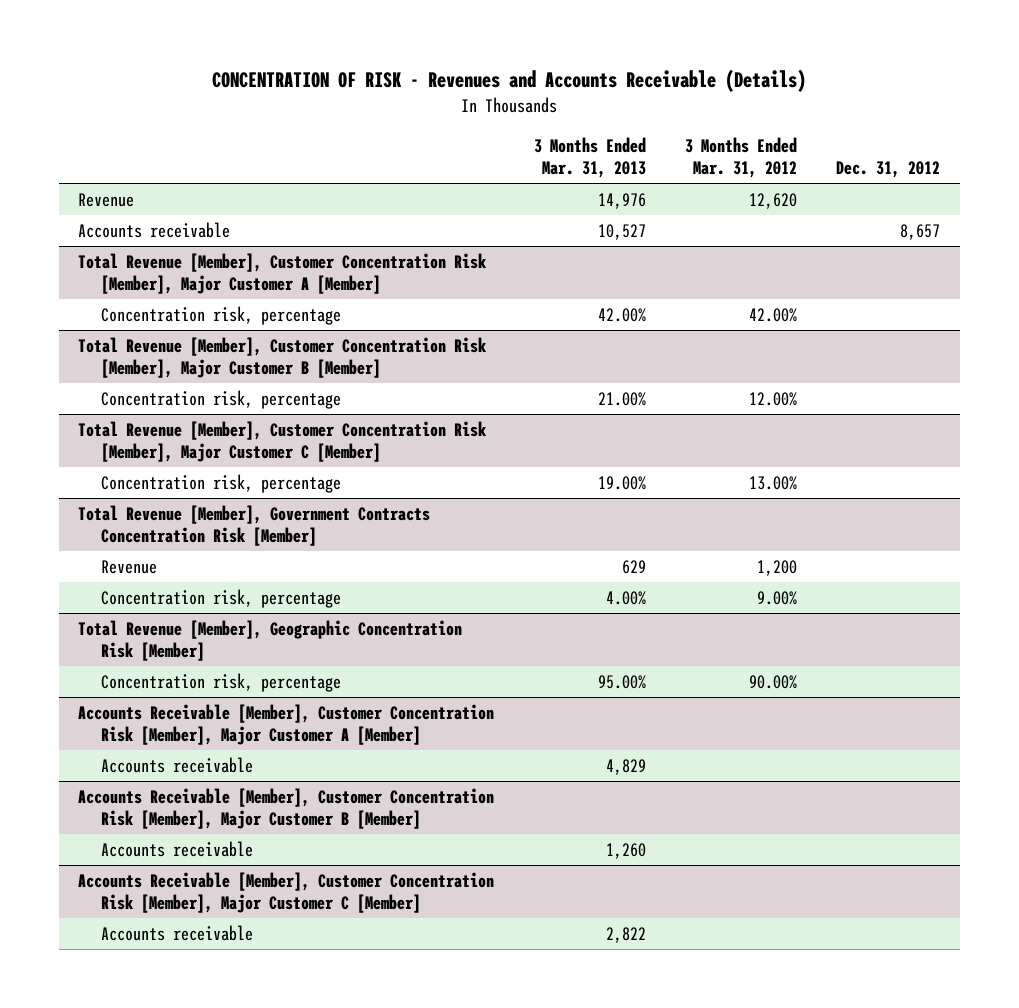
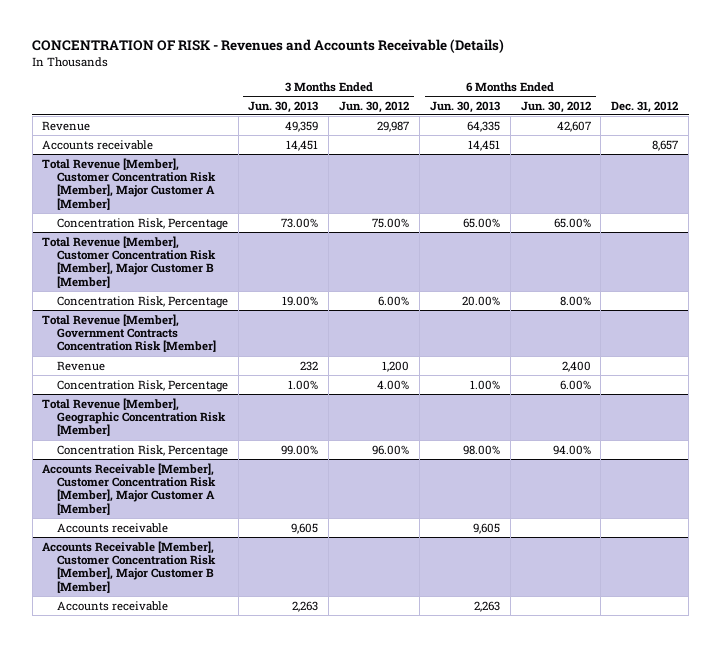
- | 3 Months Ended Mar. 31, 2013 | 3 Months Ended Mar. 31, 2012 | Dec. 31, 2012
+ | 3 Months Ended Jun. 30, 2013 | 3 Months Ended Jun. 30, 2012 | 6 Months Ended Jun. 30, 2013 | 6 Months Ended Jun. 30, 2012 | Dec. 31, 2012
@ Total Revenue [Member], Customer Concentration Risk [Member], Major Customer A [Member]
- Concentration risk, percentage | 42.00% | 42.00% |
+ Concentration Risk, Percentage | 73.00% | 75.00% | 65.00% | 65.00% |
@ Total Revenue [Member], Customer Concentration Risk [Member], Major Customer B [Member]
- Concentration risk, percentage | 21.00% | 12.00% |
- Total Revenue [Member], Customer Concentration Risk [Member], Major Customer C [Member]
- Concentration risk, percentage | 19.00% | 13.00% |
@ Total Revenue [Member], Customer Concentration Risk [Member], Major Customer B [Member]
+ Concentration Risk, Percentage | 19.00% | 6.00% | 20.00% | 8.00% |
@ Total Revenue [Member], Government Contracts Concentration Risk [Member]
- Concentration risk, percentage | 4.00% | 9.00% |
+ Concentration Risk, Percentage | 1.00% | 4.00% | 1.00% | 6.00% |
@ Total Revenue [Member], Geographic Concentration Risk [Member]
- Concentration risk, percentage | 95.00% | 90.00% |
+ Concentration Risk, Percentage | 99.00% | 96.00% | 98.00% | 94.00% |
- Accounts Receivable [Member], Customer Concentration Risk [Member], Major Customer C [Member]
- Accounts receivable | 2,822 | |

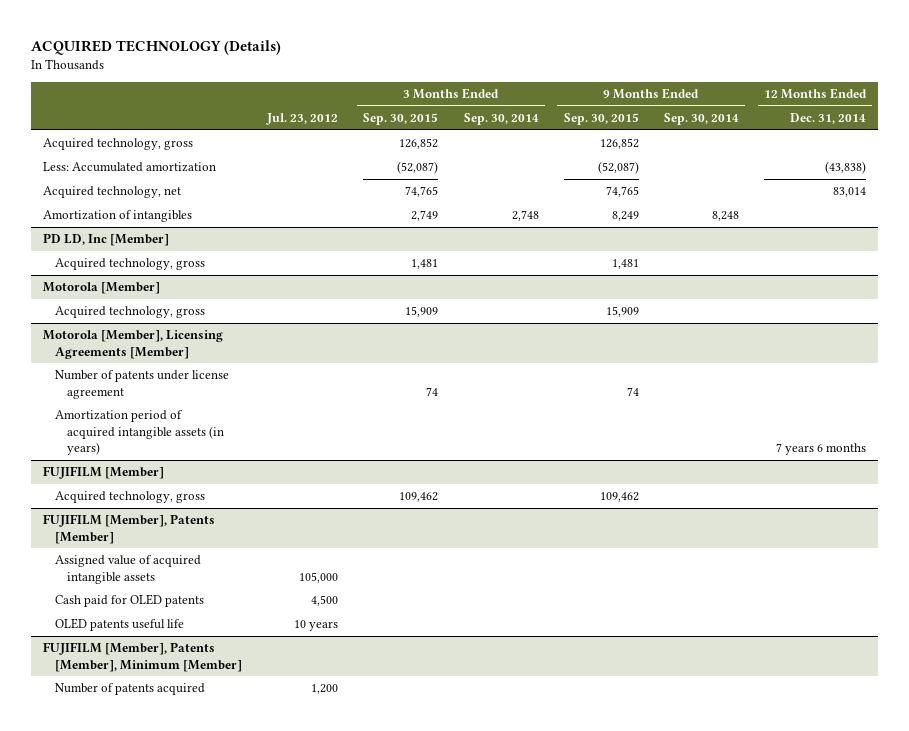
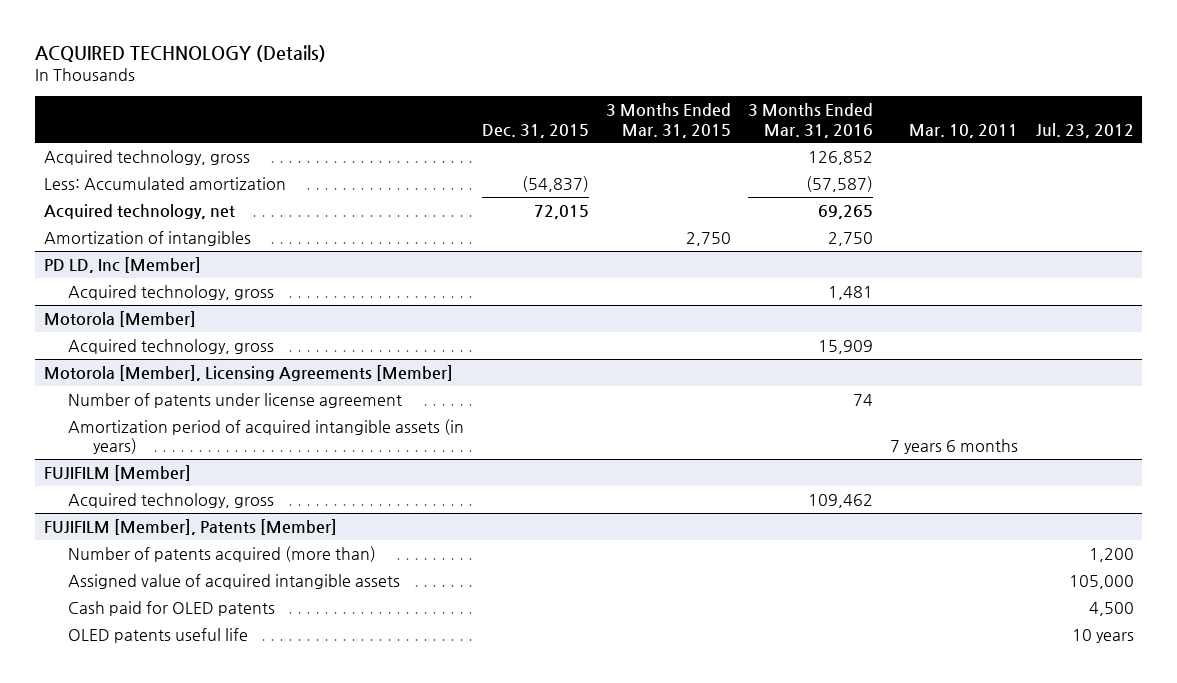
- | Jul. 23, 2012 | 3 Months Ended Sep. 30, 2015 | 3 Months Ended Sep. 30, 2014 | 9 Months Ended Sep. 30, 2015 | 9 Months Ended Sep. 30, 2014 | 12 Months Ended Dec. 31, 2014
+ | Dec. 31, 2015 | 3 Months Ended Mar. 31, 2015 | 3 Months Ended Mar. 31, 2016 | Mar. 10, 2011 | Jul. 23, 2012
@ FUJIFILM [Member], Patents [Member]
+ Number of patents acquired (more than) | | | | | 1,200
- FUJIFILM [Member], Patents [Member], Minimum [Member]
- Number of patents acquired | 1,200 | | | | |

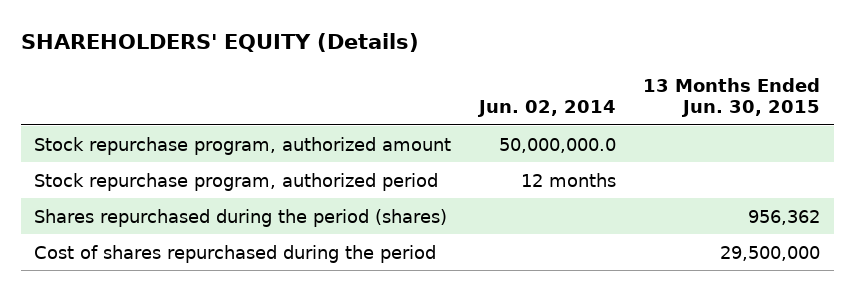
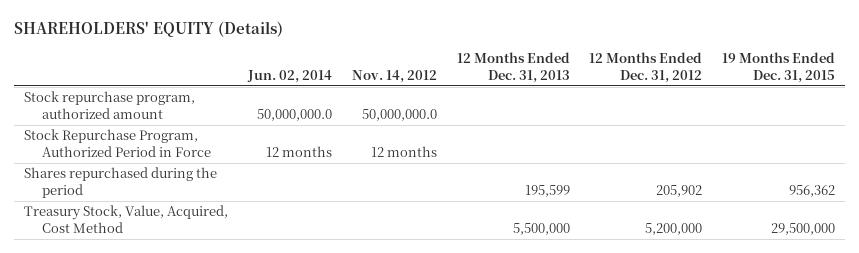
- | Jun. 02, 2014 | 13 Months Ended Jun. 30, 2015
+ | Jun. 02, 2014 | Nov. 14, 2012 | 12 Months Ended Dec. 31, 2013 | 12 Months Ended Dec. 31, 2012 | 19 Months Ended Dec. 31, 2015
- Stock repurchase program, authorized period | 12 months |
- Shares repurchased during the period (shares) | | 956,362
- Cost of shares repurchased during the period | | 29,500,000
+ Stock Repurchase Program, Authorized Period in Force | 12 months | 12 months | | |
+ Shares repurchased during the period | | | 195,599 | 205,902 | 956,362
+ Treasury Stock, Value, Acquired, Cost Method | | | 5,500,000 | 5,200,000 | 29,500,000

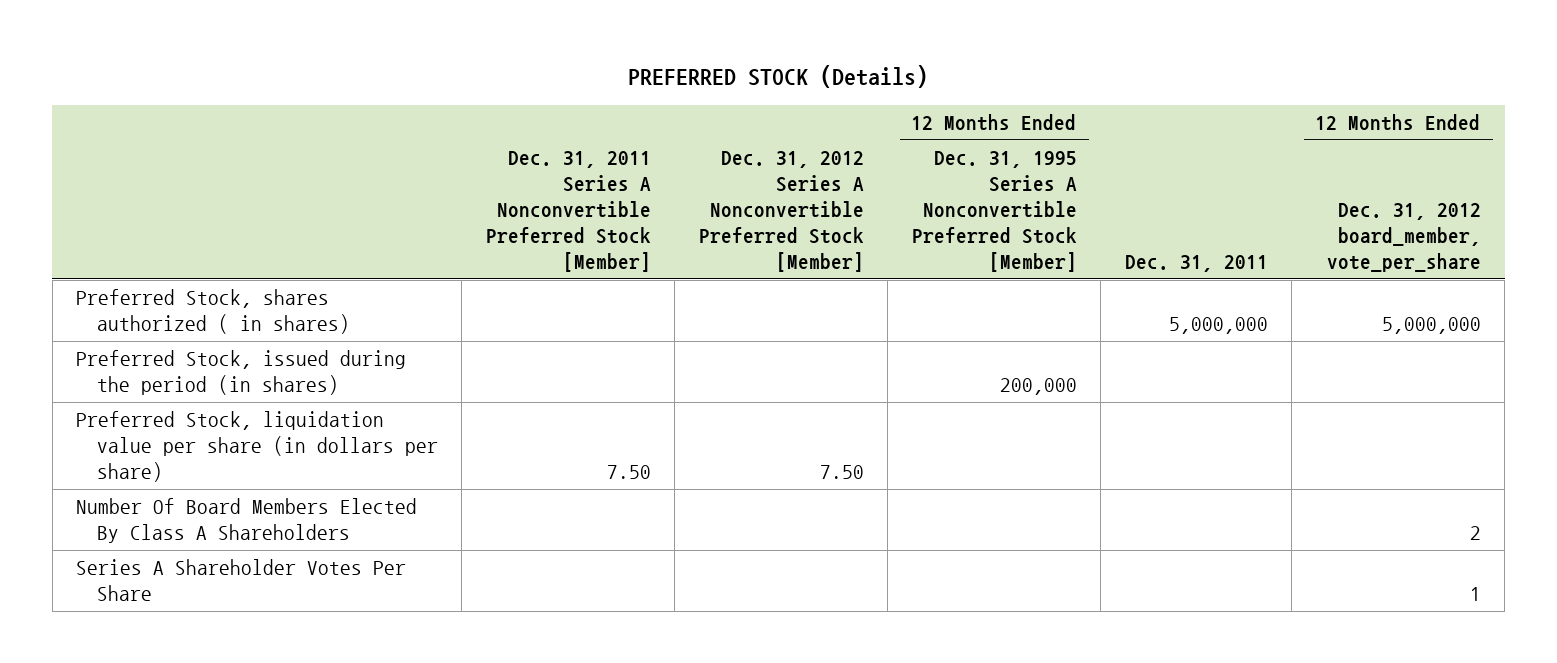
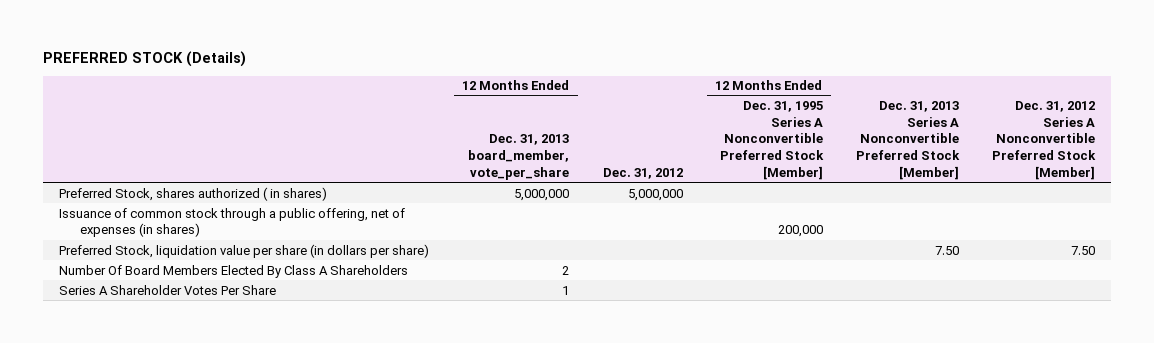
- | Dec. 31, 2011 Series A Nonconvertible Preferred Stock [Member] | Dec. 31, 2012 Series A Nonconvertible Preferred Stock [Member] | 12 Months Ended Dec. 31, 1995 Series A Nonconvertible Preferred Stock [Member] | Dec. 31, 2011 | 12 Months Ended Dec. 31, 2012 board_member, vote_per_share
+ | 12 Months Ended Dec. 31, 2013 board_member, vote_per_share | Dec. 31, 2012 | 12 Months Ended Dec. 31, 1995 Series A Nonconvertible Preferred Stock [Member] | Dec. 31, 2013 Series A Nonconvertible Preferred Stock [Member] | Dec. 31, 2012 Series A Nonconvertible Preferred Stock [Member]
- Preferred Stock, issued during the period (in shares) | | | 200,000 | |
+ Issuance of common stock through a public offering, net of expenses (in shares) | | | 200,000 | |

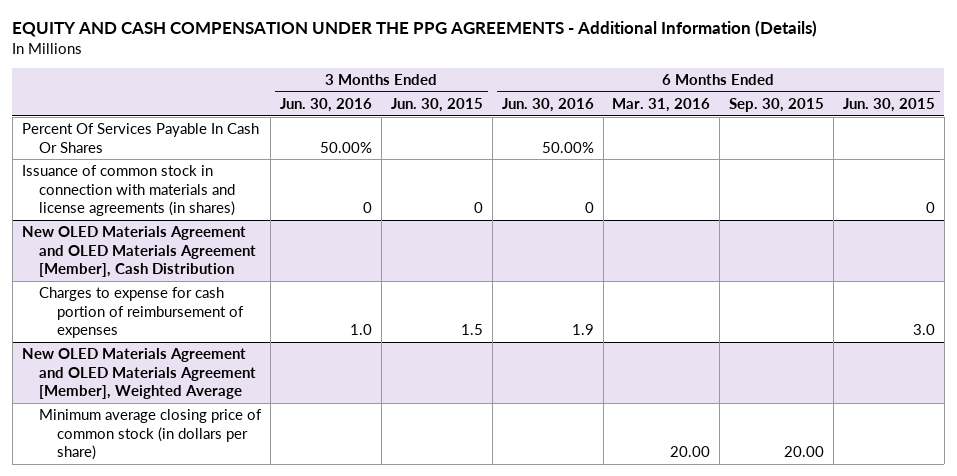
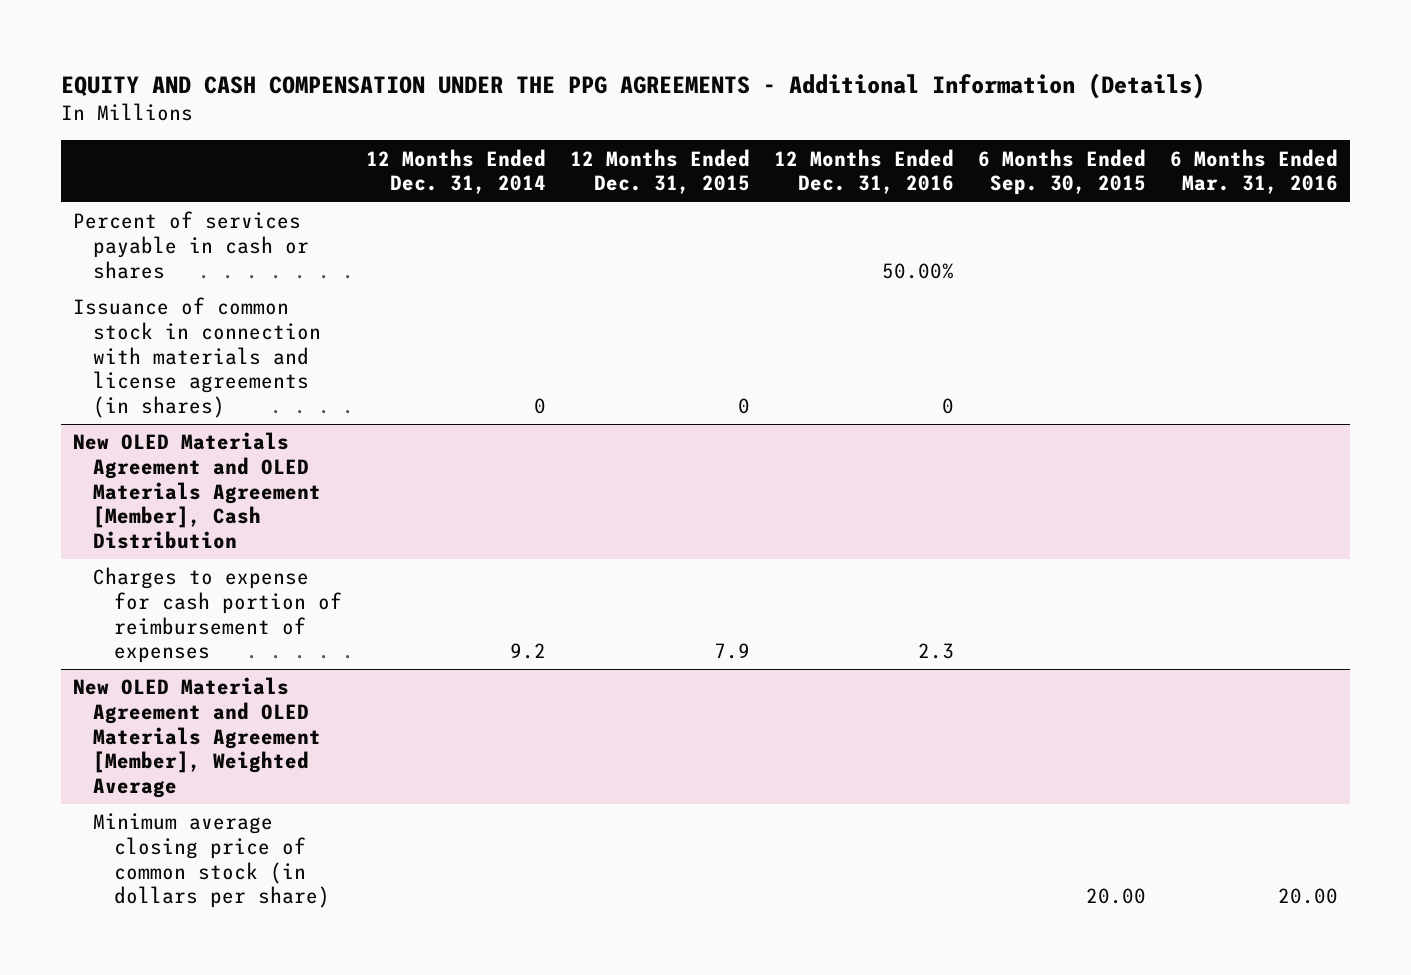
- | 3 Months Ended Jun. 30, 2016 | 3 Months Ended Jun. 30, 2015 | 6 Months Ended Jun. 30, 2016 | 6 Months Ended Mar. 31, 2016 | 6 Months Ended Sep. 30, 2015 | 6 Months Ended Jun. 30, 2015
+ | 12 Months Ended Dec. 31, 2014 | 12 Months Ended Dec. 31, 2015 | 12 Months Ended Dec. 31, 2016 | 6 Months Ended Sep. 30, 2015 | 6 Months Ended Mar. 31, 2016
- Percent Of Services Payable In Cash Or Shares | 50.00% | | 50.00% | | |
+ Percent of services payable in cash or shares | | | 50.00% | |

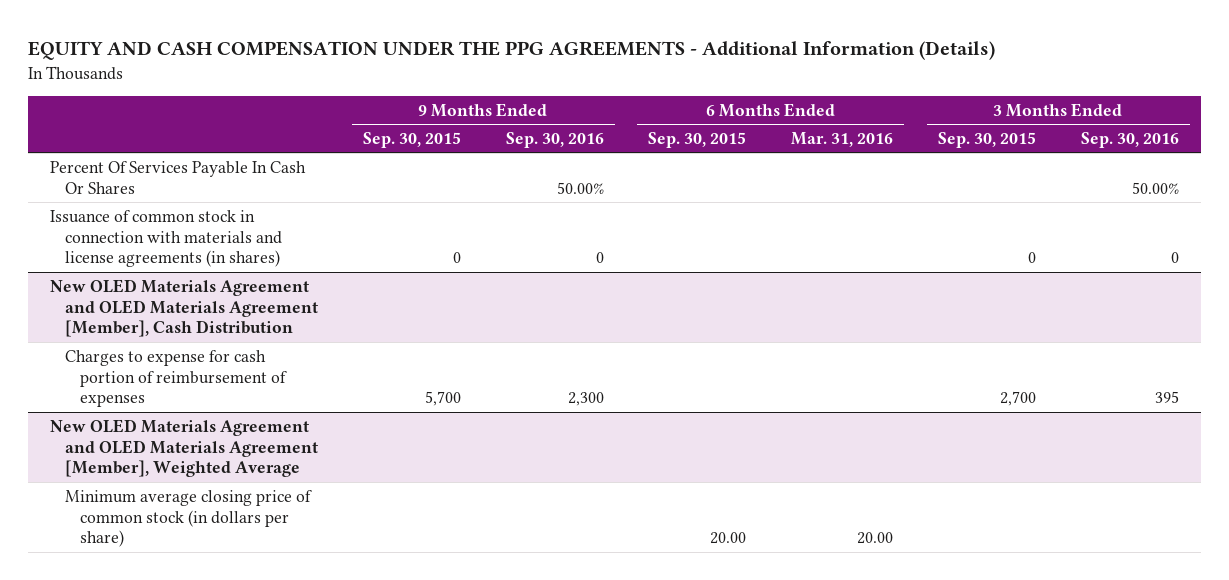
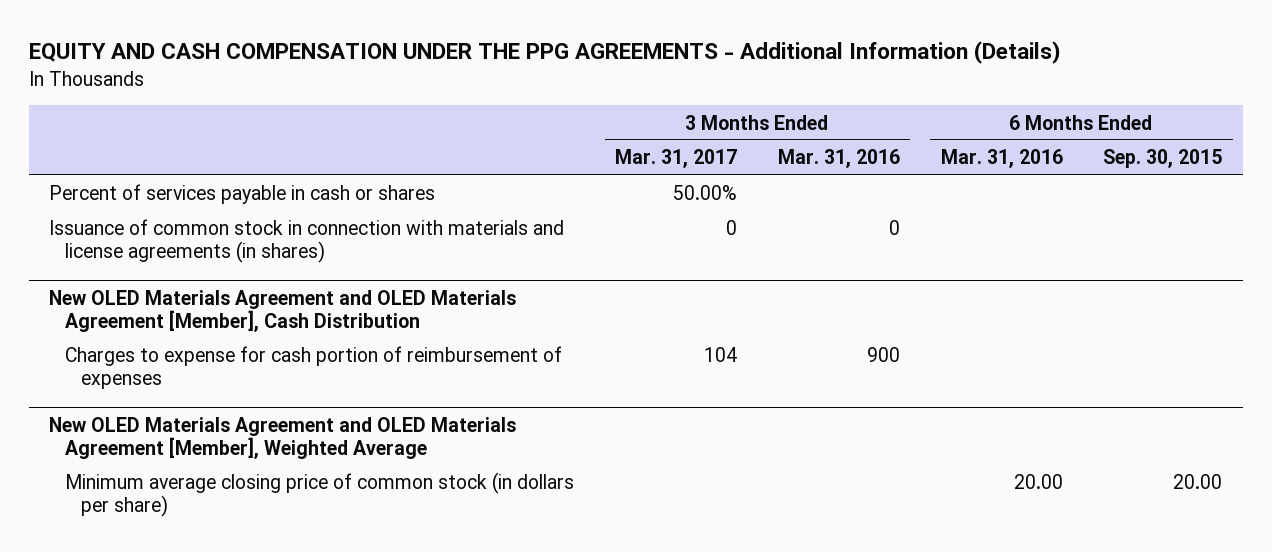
- | 9 Months Ended Sep. 30, 2015 | 9 Months Ended Sep. 30, 2016 | 6 Months Ended Sep. 30, 2015 | 6 Months Ended Mar. 31, 2016 | 3 Months Ended Sep. 30, 2015 | 3 Months Ended Sep. 30, 2016
+ | 3 Months Ended Mar. 31, 2017 | 3 Months Ended Mar. 31, 2016 | 6 Months Ended Mar. 31, 2016 | 6 Months Ended Sep. 30, 2015
- Percent Of Services Payable In Cash Or Shares | | 50.00% | | | | 50.00%
+ Percent of services payable in cash or shares | 50.00% | | |

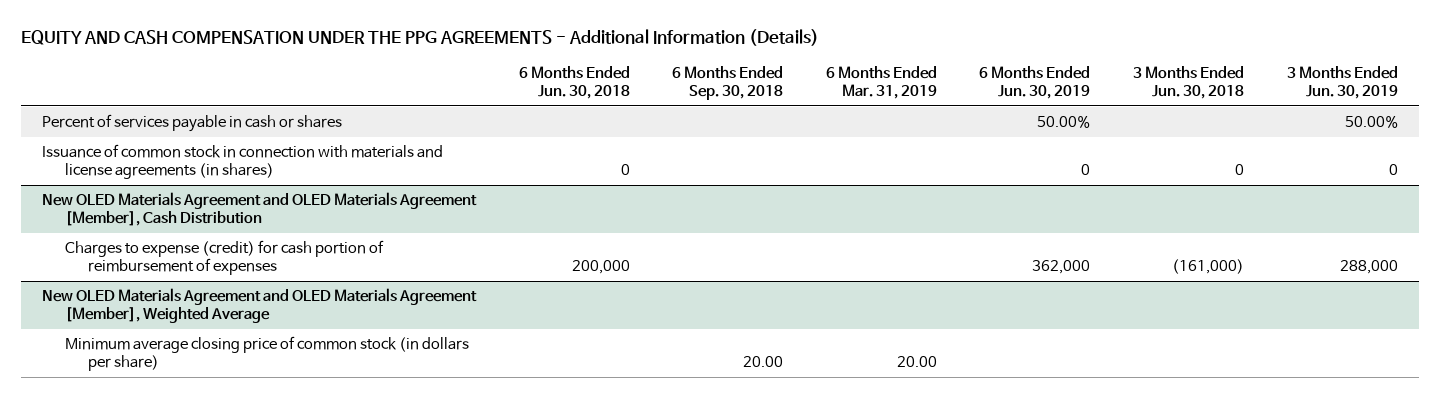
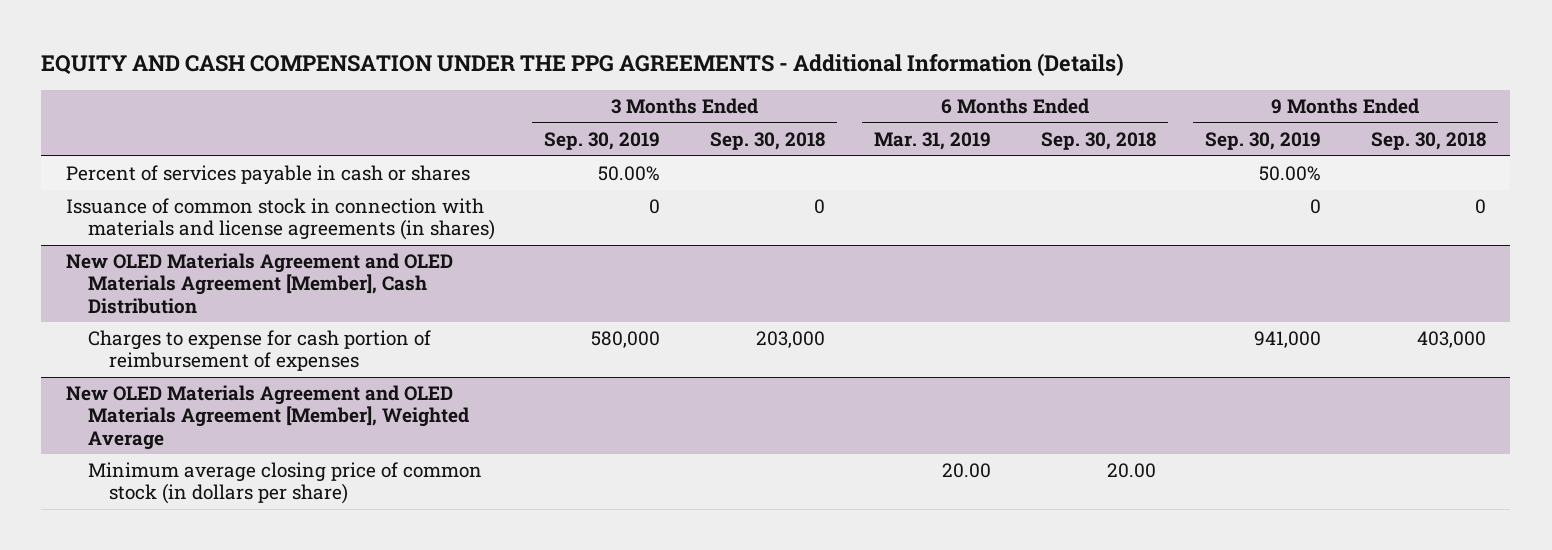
- | 6 Months Ended Jun. 30, 2018 | 6 Months Ended Sep. 30, 2018 | 6 Months Ended Mar. 31, 2019 | 6 Months Ended Jun. 30, 2019 | 3 Months Ended Jun. 30, 2018 | 3 Months Ended Jun. 30, 2019
+ | 3 Months Ended Sep. 30, 2019 | 3 Months Ended Sep. 30, 2018 | 6 Months Ended Mar. 31, 2019 | 6 Months Ended Sep. 30, 2018 | 9 Months Ended Sep. 30, 2019 | 9 Months Ended Sep. 30, 2018
@ New OLED Materials Agreement and OLED Materials Agreement [Member], Cash Distribution
- Charges to expense (credit) for cash portion of reimbursement of expenses | 200,000 | | | 362,000 | (161,000) | 288,000
+ Charges to expense for cash portion of reimbursement of expenses | 580,000 | 203,000 | | | 941,000 | 403,000

